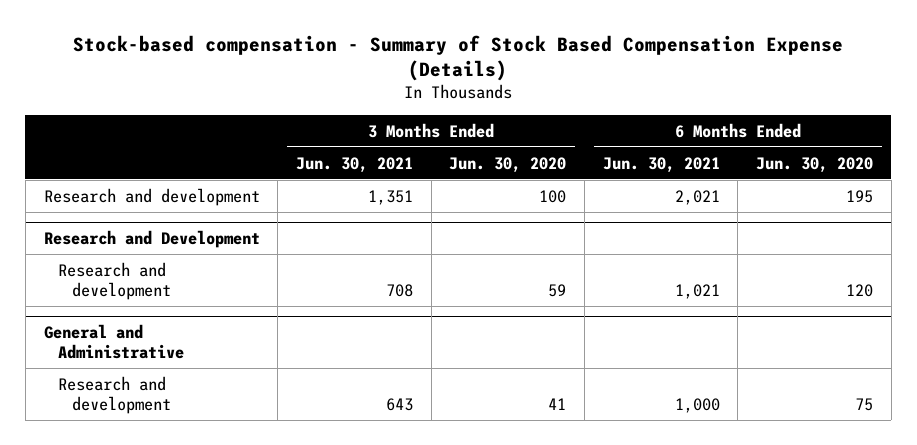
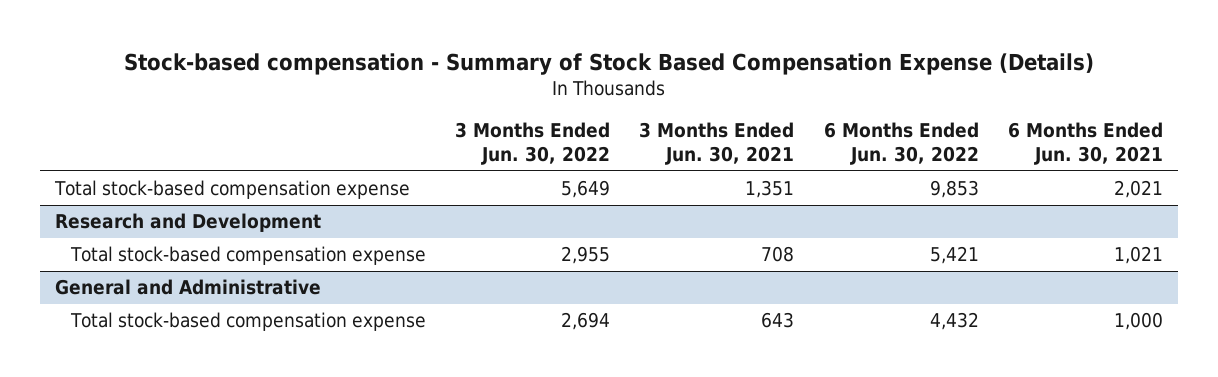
- | 3 Months Ended Jun. 30, 2021 | 3 Months Ended Jun. 30, 2020 | 6 Months Ended Jun. 30, 2021 | 6 Months Ended Jun. 30, 2020
+ | 3 Months Ended Jun. 30, 2022 | 3 Months Ended Jun. 30, 2021 | 6 Months Ended Jun. 30, 2022 | 6 Months Ended Jun. 30, 2021
- Research and development | 1,351 | 100 | 2,021 | 195
+ Total stock-based compensation expense | 5,649 | 1,351 | 9,853 | 2,021
@ Research and Development
- Research and development | 708 | 59 | 1,021 | 120
+ Total stock-based compensation expense | 2,955 | 708 | 5,421 | 1,021
@ General and Administrative
- Research and development | 643 | 41 | 1,000 | 75
+ Total stock-based compensation expense | 2,694 | 643 | 4,432 | 1,000

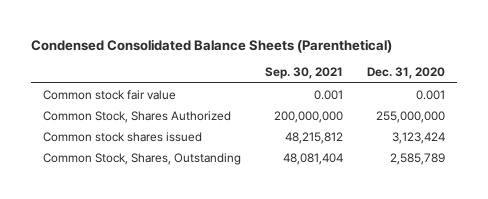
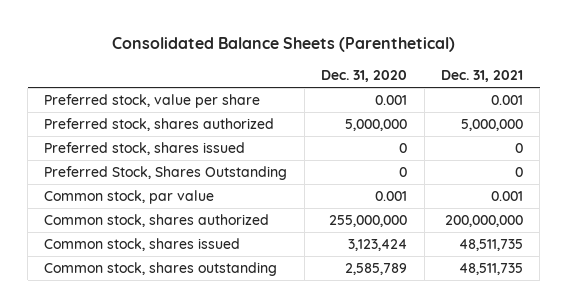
- Condensed Consolidated Balance Sheets (Parenthetical)
+ Consolidated Balance Sheets (Parenthetical)
- | Sep. 30, 2021 | Dec. 31, 2020
+ | Dec. 31, 2020 | Dec. 31, 2021
- Common stock fair value | 0.001 | 0.001
- Common Stock, Shares Authorized | 200,000,000 | 255,000,000
- Common stock shares issued | 48,215,812 | 3,123,424
- Common Stock, Shares, Outstanding | 48,081,404 | 2,585,789
+ Preferred stock, value per share | 0.001 | 0.001
+ Preferred stock, shares authorized | 5,000,000 | 5,000,000
+ Preferred stock, shares issued | 0 | 0
+ Preferred Stock, Shares Outstanding | 0 | 0
+ Common stock, par value | 0.001 | 0.001
+ Common stock, shares authorized | 255,000,000 | 200,000,000
+ Common stock, shares issued | 3,123,424 | 48,511,735
+ Common stock, shares outstanding | 2,585,789 | 48,511,735

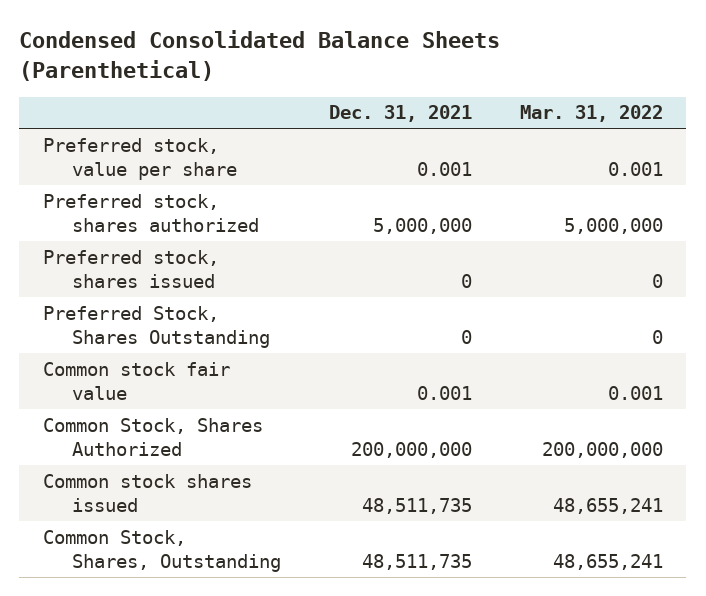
- Consolidated Balance Sheets (Parenthetical)
+ Condensed Consolidated Balance Sheets (Parenthetical)
- | Dec. 31, 2020 | Dec. 31, 2021
+ | Dec. 31, 2021 | Mar. 31, 2022
- Common stock, par value | 0.001 | 0.001
- Common stock, shares authorized | 255,000,000 | 200,000,000
- Common stock, shares issued | 3,123,424 | 48,511,735
- Common stock, shares outstanding | 2,585,789 | 48,511,735
+ Common stock fair value | 0.001 | 0.001
+ Common Stock, Shares Authorized | 200,000,000 | 200,000,000
+ Common stock shares issued | 48,511,735 | 48,655,241
+ Common Stock, Shares, Outstanding | 48,511,735 | 48,655,241

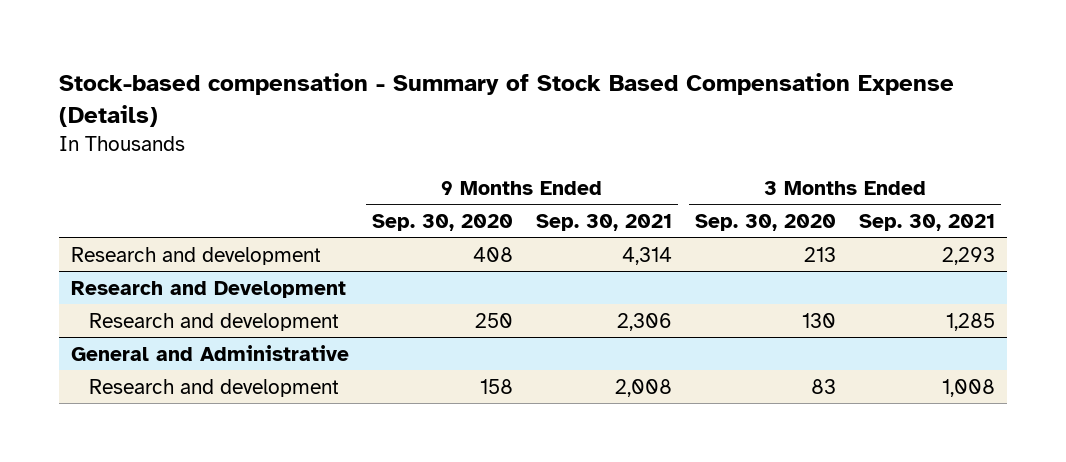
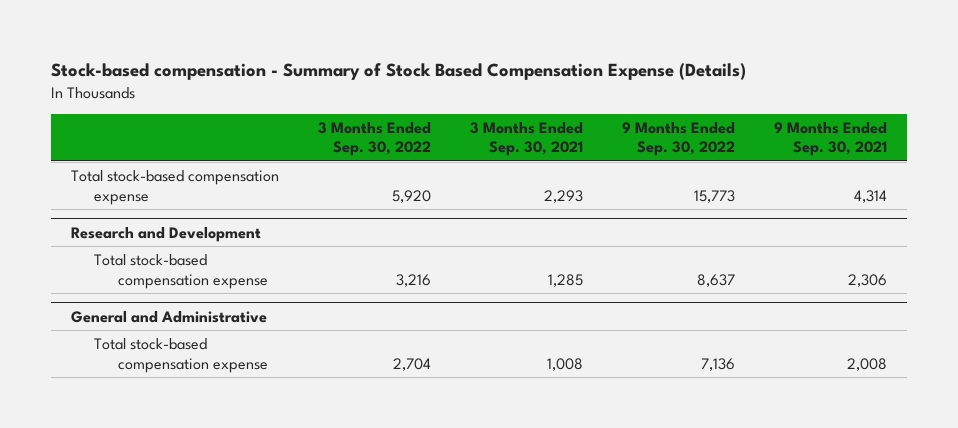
- | 9 Months Ended Sep. 30, 2020 | 9 Months Ended Sep. 30, 2021 | 3 Months Ended Sep. 30, 2020 | 3 Months Ended Sep. 30, 2021
+ | 3 Months Ended Sep. 30, 2022 | 3 Months Ended Sep. 30, 2021 | 9 Months Ended Sep. 30, 2022 | 9 Months Ended Sep. 30, 2021
- Research and development | 408 | 4,314 | 213 | 2,293
+ Total stock-based compensation expense | 5,920 | 2,293 | 15,773 | 4,314
@ Research and Development
- Research and development | 250 | 2,306 | 130 | 1,285
+ Total stock-based compensation expense | 3,216 | 1,285 | 8,637 | 2,306
@ General and Administrative
- Research and development | 158 | 2,008 | 83 | 1,008
+ Total stock-based compensation expense | 2,704 | 1,008 | 7,136 | 2,008

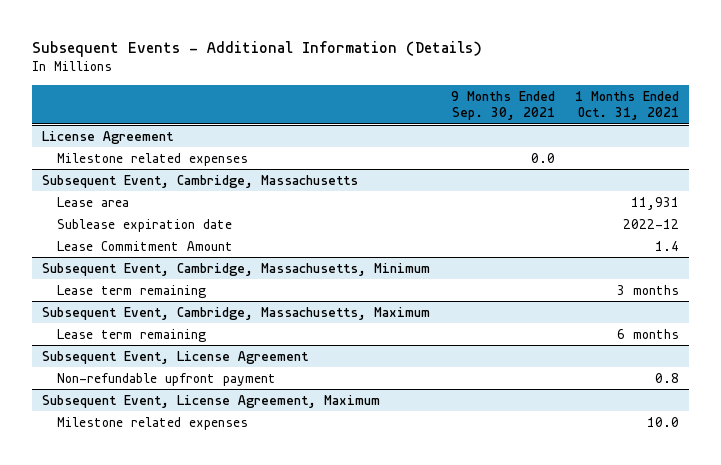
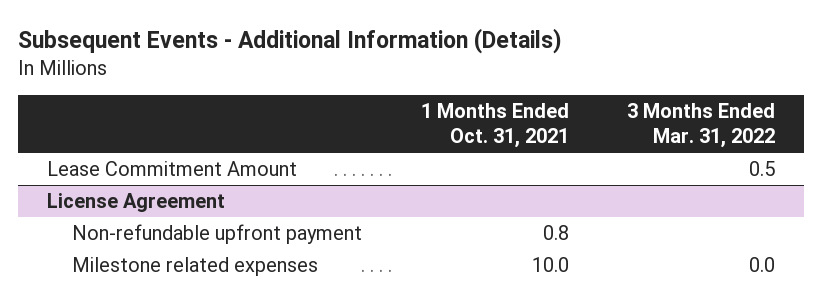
- | 9 Months Ended Sep. 30, 2021 | 1 Months Ended Oct. 31, 2021
+ | 1 Months Ended Oct. 31, 2021 | 3 Months Ended Mar. 31, 2022
+ Lease Commitment Amount | | 0.5
@ License Agreement
- Milestone related expenses | 0.0 |
- Subsequent Event, Cambridge, Massachusetts
- Lease area | | 11,931
- Sublease expiration date | | 2022-12
- Lease Commitment Amount | | 1.4
- Subsequent Event, Cambridge, Massachusetts, Minimum
- Lease term remaining | | 3 months
- Subsequent Event, Cambridge, Massachusetts, Maximum
- Lease term remaining | | 6 months
- Subsequent Event, License Agreement
- Subsequent Event, License Agreement, Maximum

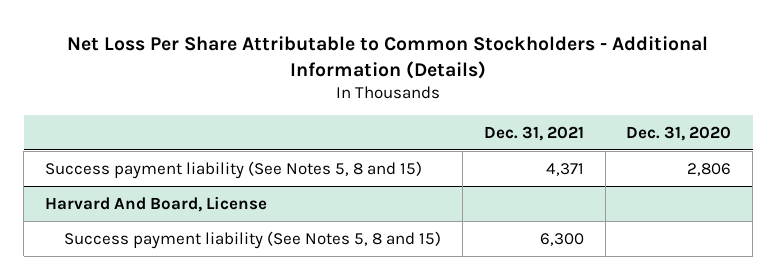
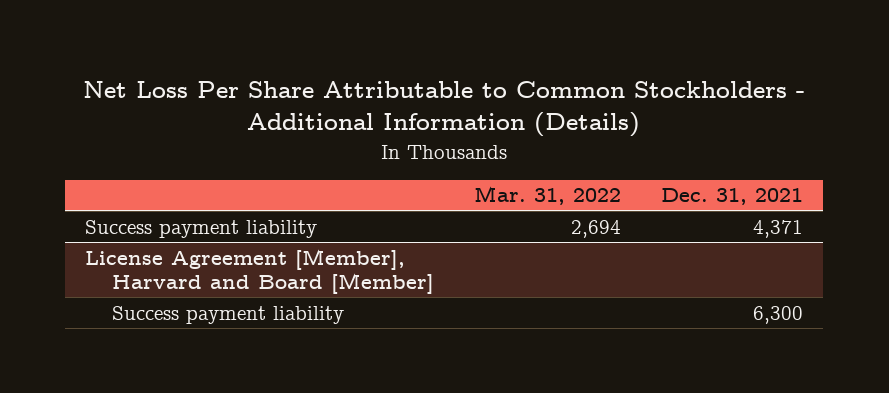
- | Dec. 31, 2021 | Dec. 31, 2020
+ | Mar. 31, 2022 | Dec. 31, 2021
- Success payment liability (See Notes 5, 8 and 15) | 4,371 | 2,806
- Harvard And Board, License
- Success payment liability (See Notes 5, 8 and 15) | 6,300 |
+ Success payment liability | 2,694 | 4,371
+ License Agreement [Member], Harvard and Board [Member]
+ Success payment liability | | 6,300

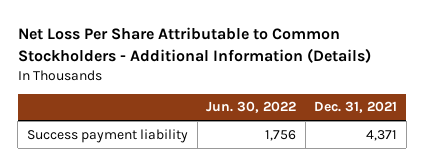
- | Mar. 31, 2022 | Dec. 31, 2021
+ | Jun. 30, 2022 | Dec. 31, 2021
- License Agreement [Member], Harvard and Board [Member]
- Success payment liability | | 6,300

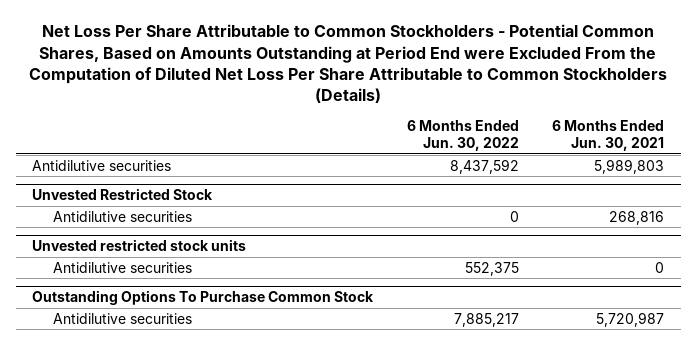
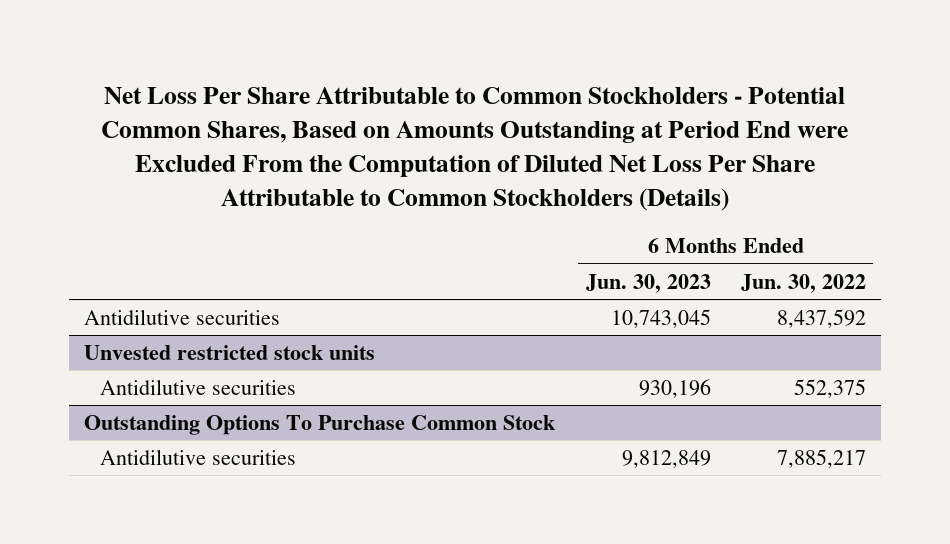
- | 6 Months Ended Jun. 30, 2022 | 6 Months Ended Jun. 30, 2021
+ | 6 Months Ended Jun. 30, 2023 | 6 Months Ended Jun. 30, 2022
- Unvested Restricted Stock
- Antidilutive securities | 0 | 268,816

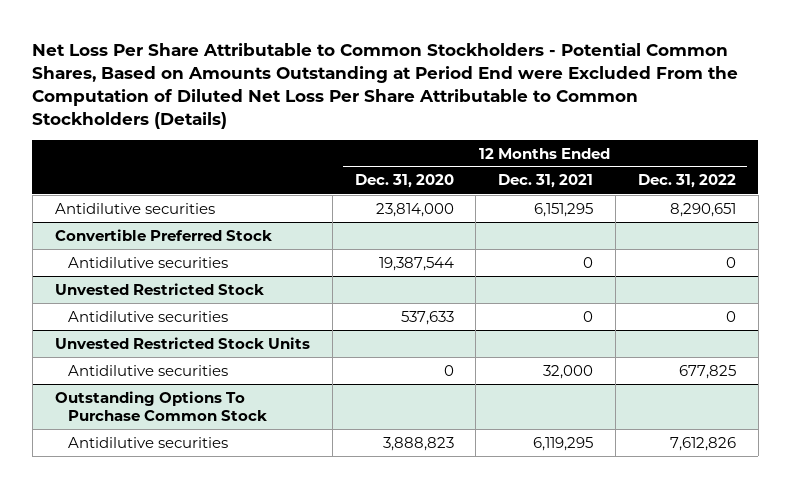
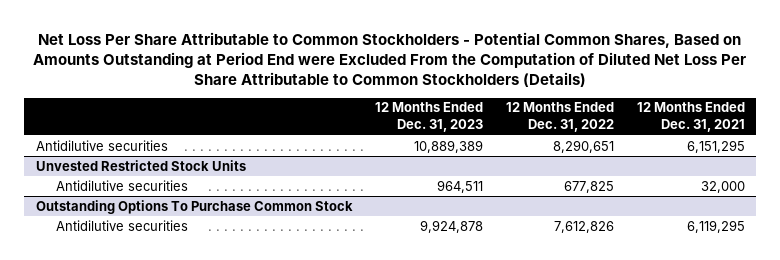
- | 12 Months Ended Dec. 31, 2020 | 12 Months Ended Dec. 31, 2021 | 12 Months Ended Dec. 31, 2022
+ | 12 Months Ended Dec. 31, 2023 | 12 Months Ended Dec. 31, 2022 | 12 Months Ended Dec. 31, 2021
- Convertible Preferred Stock
- Antidilutive securities | 19,387,544 | 0 | 0
- Unvested Restricted Stock
- Antidilutive securities | 537,633 | 0 | 0

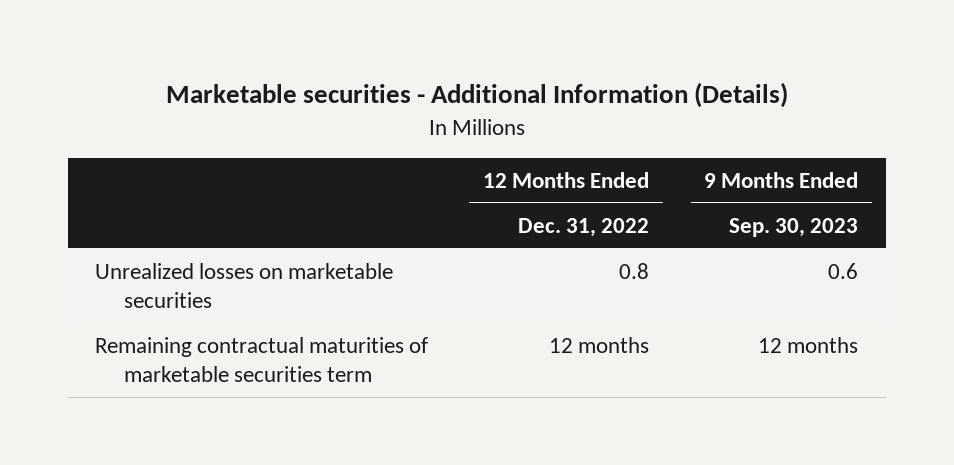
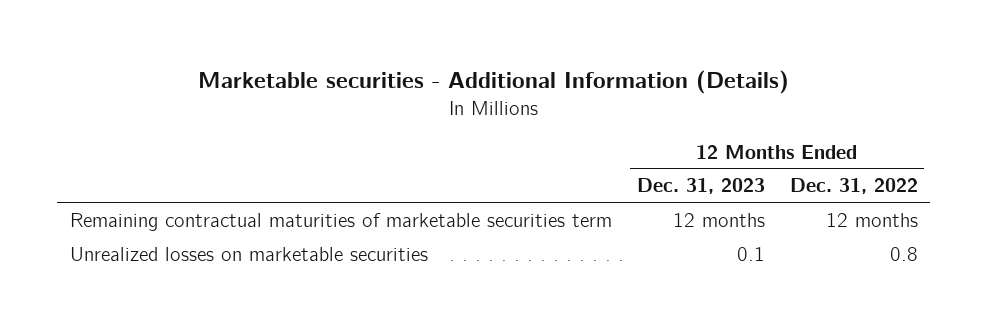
- | 12 Months Ended Dec. 31, 2022 | 9 Months Ended Sep. 30, 2023
+ | 12 Months Ended Dec. 31, 2023 | 12 Months Ended Dec. 31, 2022
moved down: Unrealized losses on marketable securities | 0.1 | 0.8

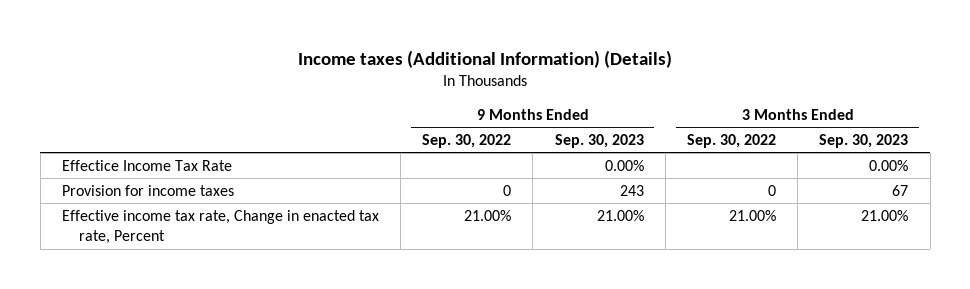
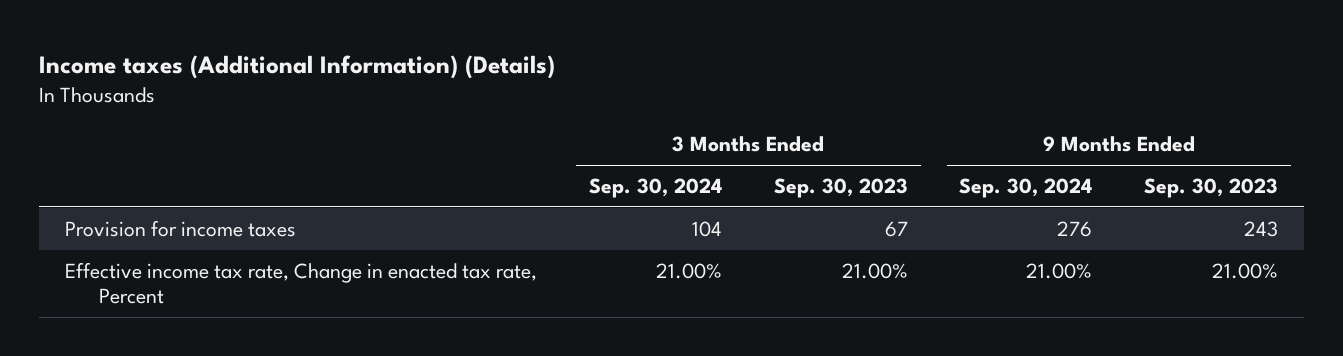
- | 9 Months Ended Sep. 30, 2022 | 9 Months Ended Sep. 30, 2023 | 3 Months Ended Sep. 30, 2022 | 3 Months Ended Sep. 30, 2023
+ | 3 Months Ended Sep. 30, 2024 | 3 Months Ended Sep. 30, 2023 | 9 Months Ended Sep. 30, 2024 | 9 Months Ended Sep. 30, 2023
- Effectice Income Tax Rate | | 0.00% | | 0.00%

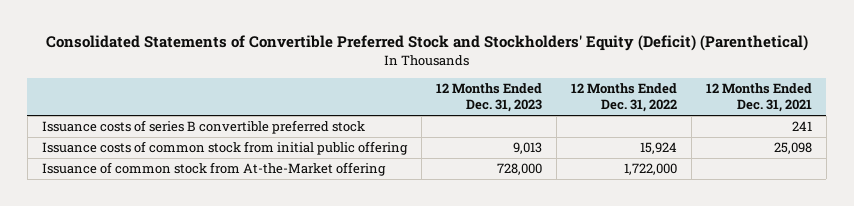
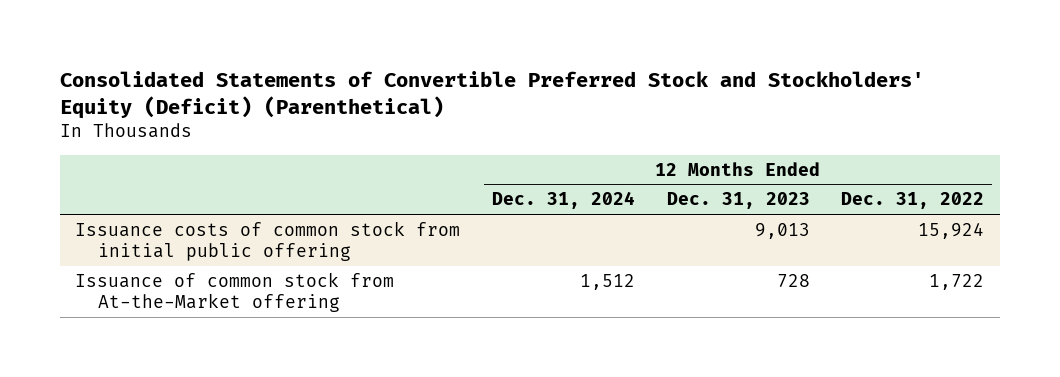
- | 12 Months Ended Dec. 31, 2023 | 12 Months Ended Dec. 31, 2022 | 12 Months Ended Dec. 31, 2021
+ | 12 Months Ended Dec. 31, 2024 | 12 Months Ended Dec. 31, 2023 | 12 Months Ended Dec. 31, 2022
- Issuance costs of series B convertible preferred stock | | | 241
- Issuance of common stock from At-the-Market offering | 728,000 | 1,722,000 |
+ Issuance of common stock from At-the-Market offering | 1,512 | 728 | 1,722

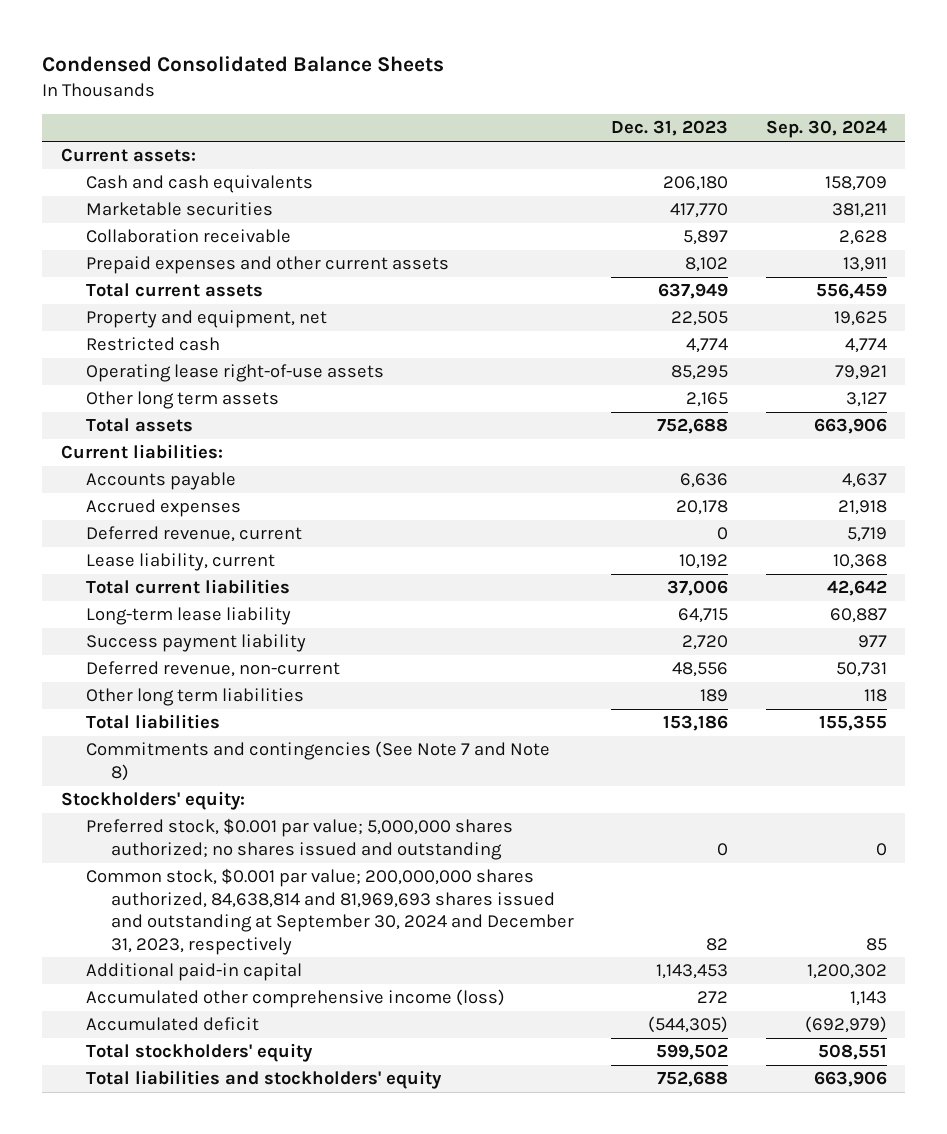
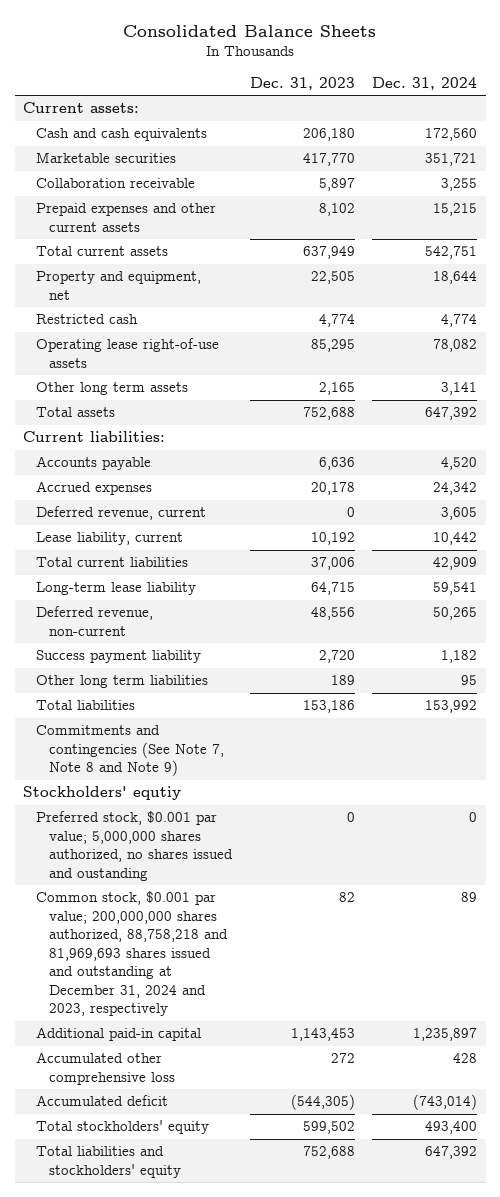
- Condensed Consolidated Balance Sheets
+ Consolidated Balance Sheets
- | Dec. 31, 2023 | Sep. 30, 2024
+ | Dec. 31, 2023 | Dec. 31, 2024
moved down: Success payment liability | 2,720 | 1,182
- Commitments and contingencies (See Note 7 and Note 8)
- Stockholders' equity:
- Preferred stock, $0.001 par value; 5,000,000 shares authorized; no shares issued and outstanding | 0 | 0
- Common stock, $0.001 par value; 200,000,000 shares authorized, 84,638,814 and 81,969,693 shares issued and outstanding at September 30, 2024 and December 31, 2023, respectively | 82 | 85
+ Commitments and contingencies (See Note 7, Note 8 and Note 9)
+ Stockholders' equtiy
+ Preferred stock, $0.001 par value; 5,000,000 shares authorized, no shares issued and oustanding | 0 | 0
+ Common stock, $0.001 par value; 200,000,000 shares authorized, 88,758,218 and 81,969,693 shares issued and outstanding at December 31, 2024 and 2023, respectively | 82 | 89
- Accumulated other comprehensive income (loss) | 272 | 1,143
+ Accumulated other comprehensive loss | 272 | 428

